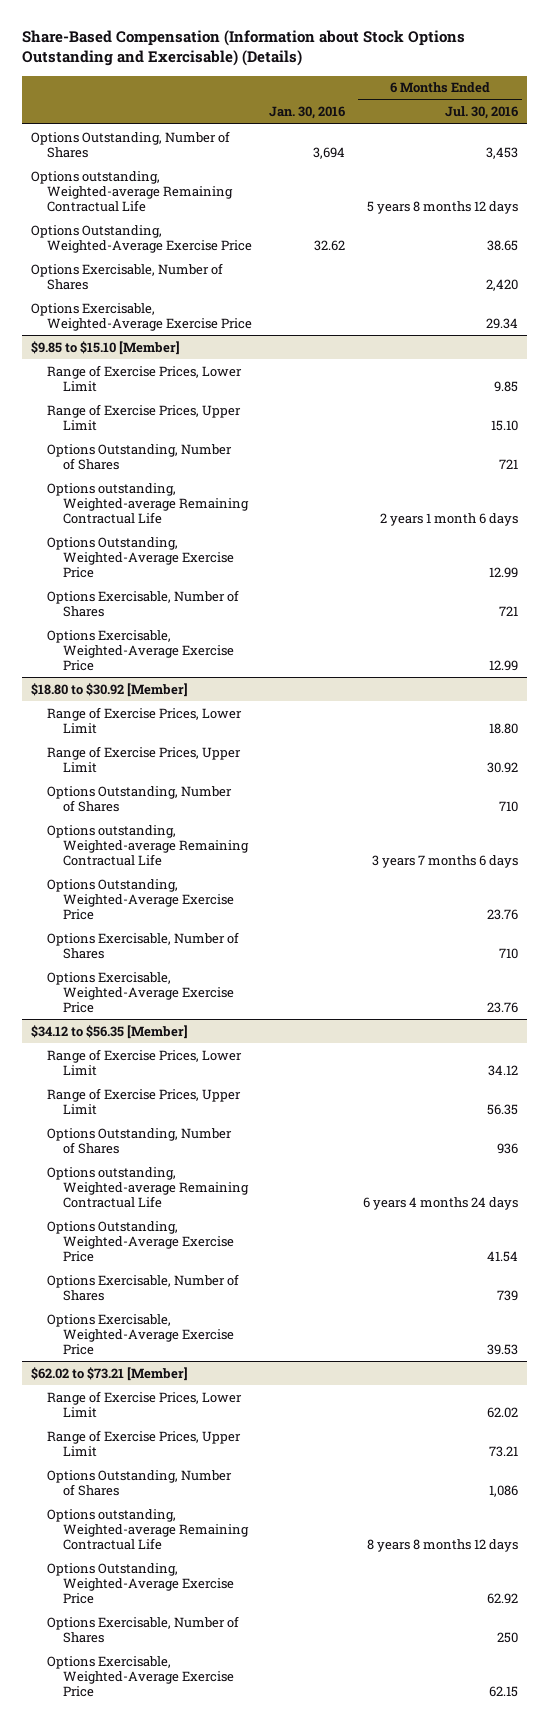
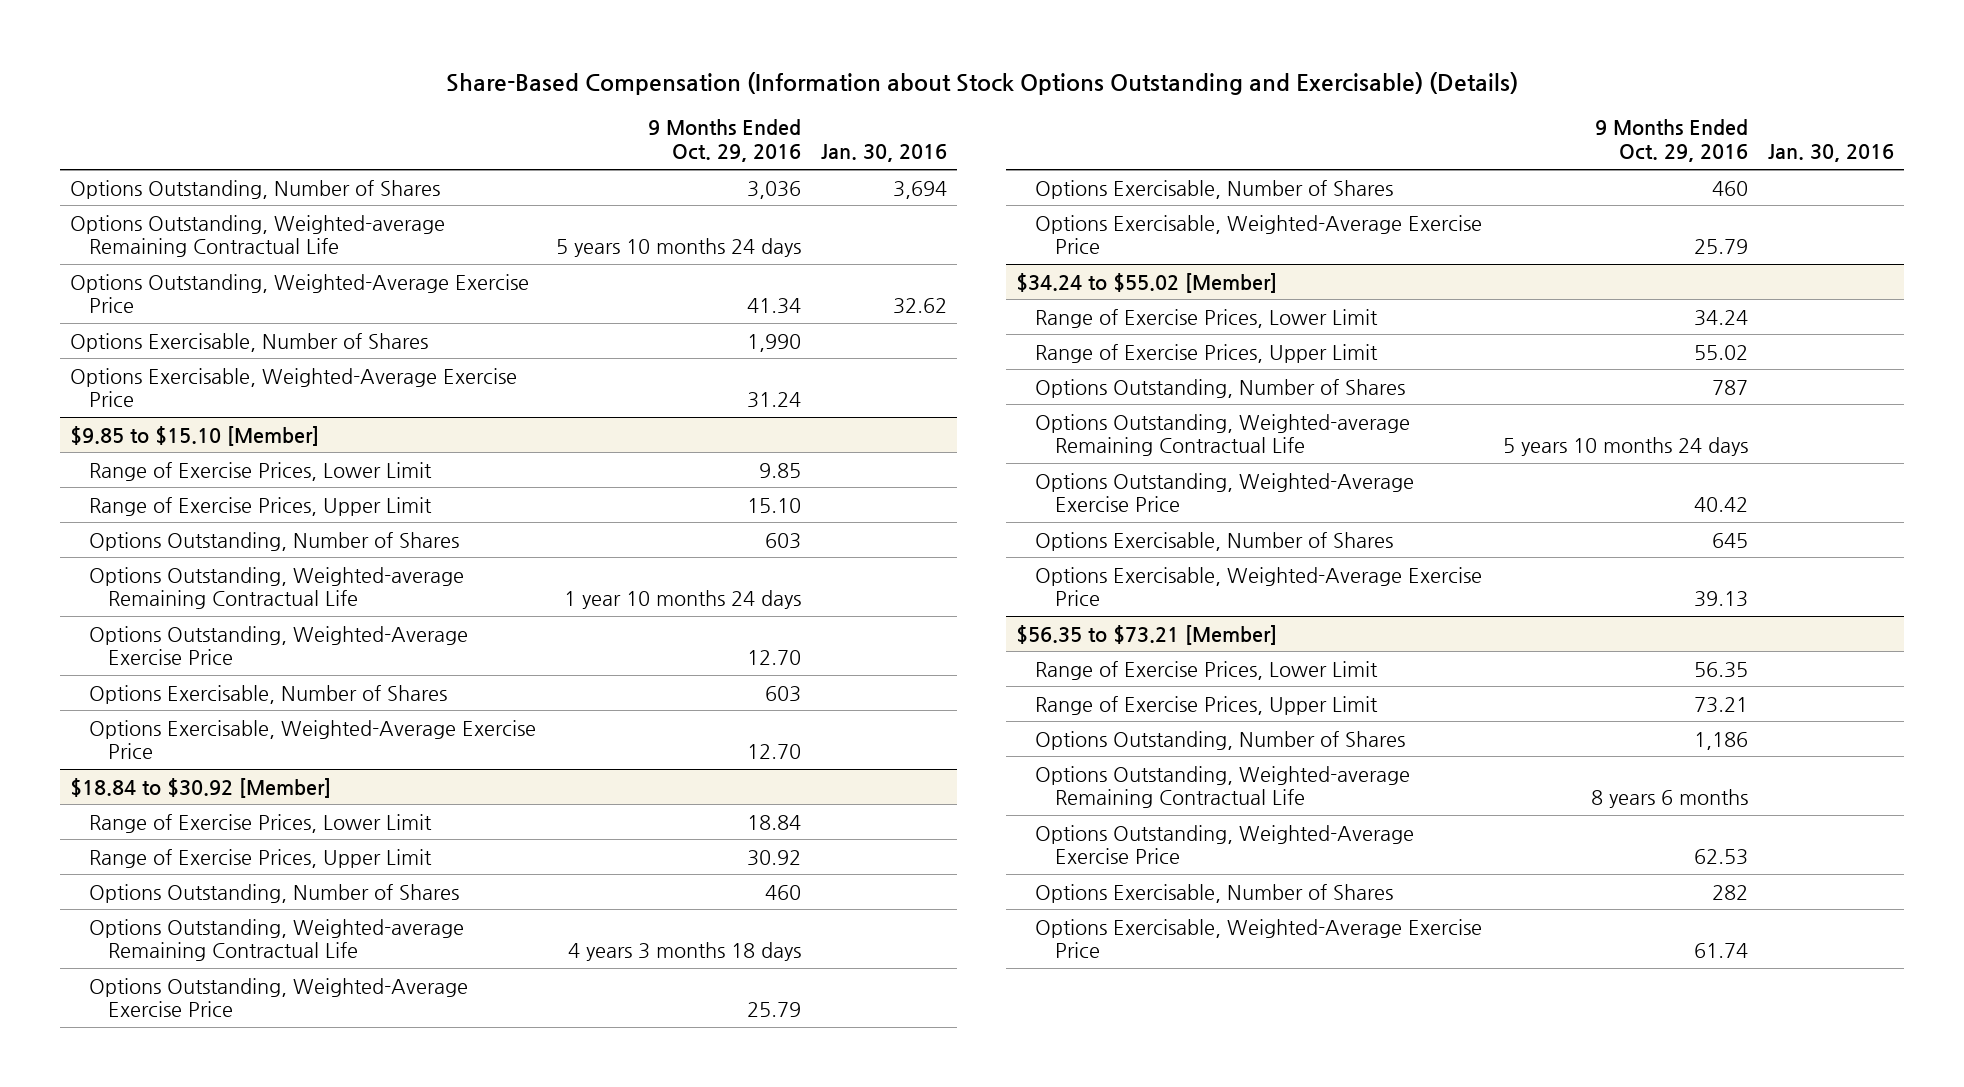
- | Jan. 30, 2016 | 6 Months Ended Jul. 30, 2016
+ | 9 Months Ended Oct. 29, 2016 | Jan. 30, 2016
- Options outstanding, Weighted-average Remaining Contractual Life | | 5 years 8 months 12 days
+ Options Outstanding, Weighted-average Remaining Contractual Life | 5 years 10 months 24 days |
@ $9.85 to $15.10 [Member]
- Options outstanding, Weighted-average Remaining Contractual Life | | 2 years 1 month 6 days
+ Options Outstanding, Weighted-average Remaining Contractual Life | 1 year 10 months 24 days |
- $18.80 to $30.92 [Member]
+ $18.84 to $30.92 [Member]
- Options outstanding, Weighted-average Remaining Contractual Life | | 3 years 7 months 6 days
+ Options Outstanding, Weighted-average Remaining Contractual Life | 4 years 3 months 18 days |
- $34.12 to $56.35 [Member]
+ $34.24 to $55.02 [Member]
- Options outstanding, Weighted-average Remaining Contractual Life | | 6 years 4 months 24 days
+ Options Outstanding, Weighted-average Remaining Contractual Life | 5 years 10 months 24 days |
- $62.02 to $73.21 [Member]
+ $56.35 to $73.21 [Member]
- Options outstanding, Weighted-average Remaining Contractual Life | | 8 years 8 months 12 days
+ Options Outstanding, Weighted-average Remaining Contractual Life | 8 years 6 months |

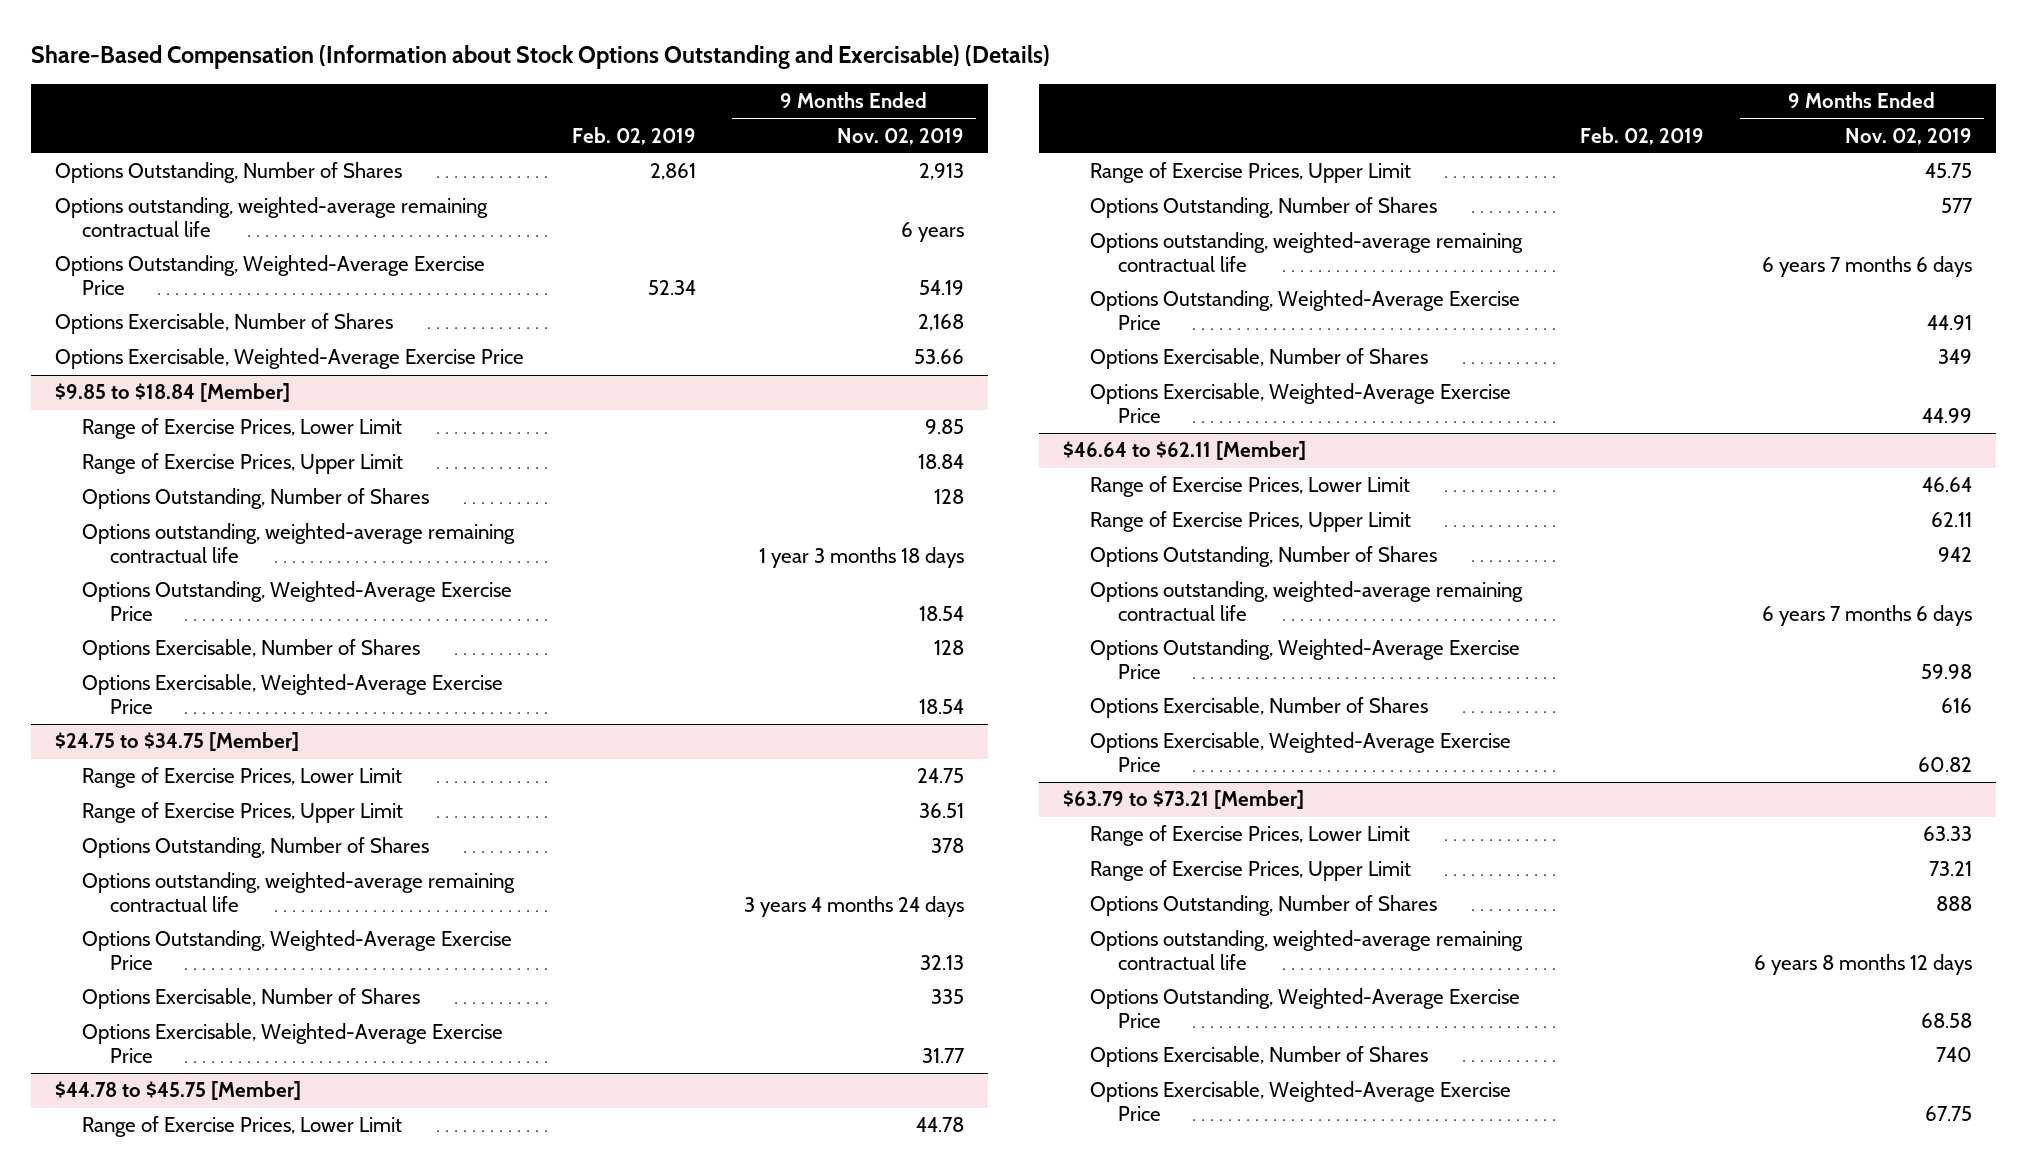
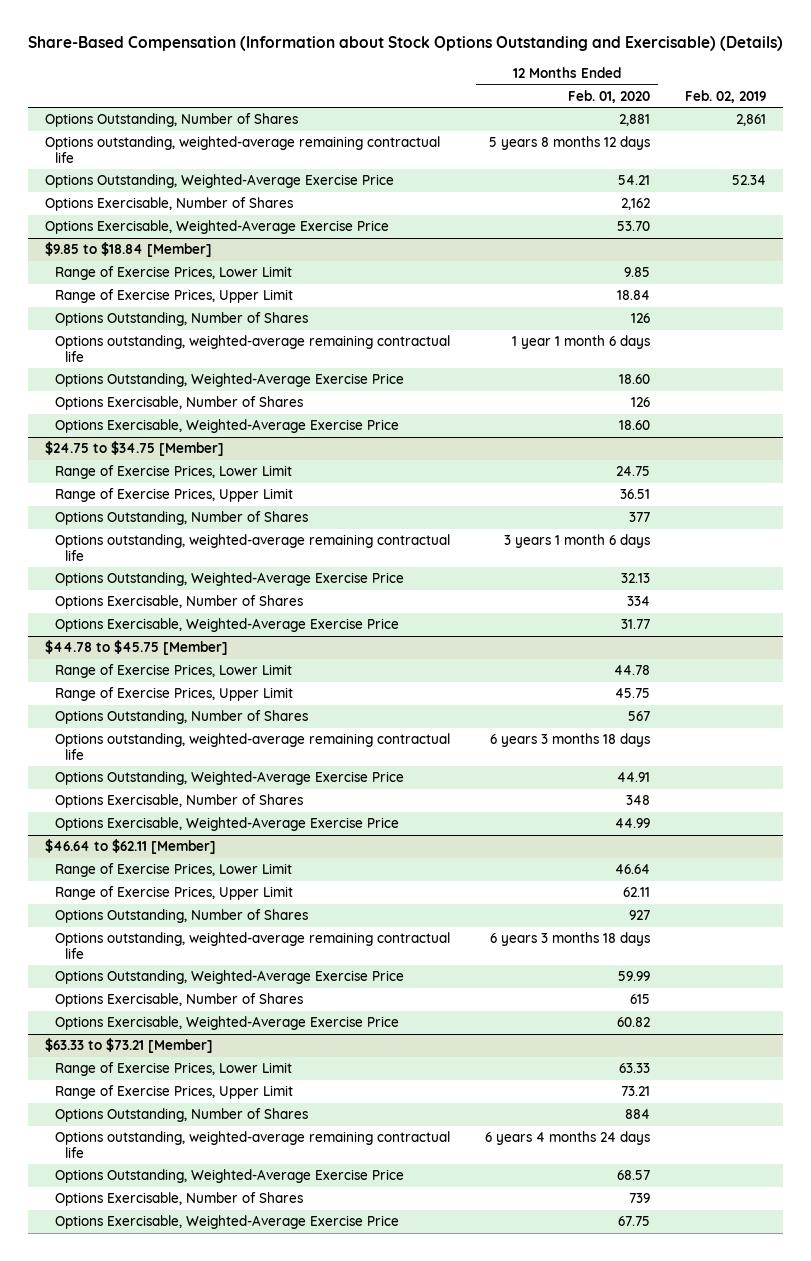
- | Feb. 02, 2019 | 9 Months Ended Nov. 02, 2019
+ | 12 Months Ended Feb. 01, 2020 | Feb. 02, 2019
- $63.79 to $73.21 [Member]
+ $63.33 to $73.21 [Member]

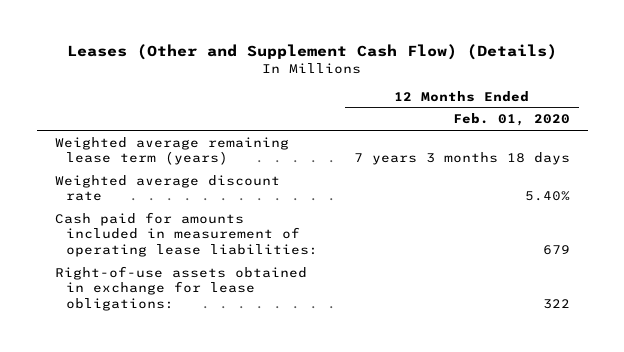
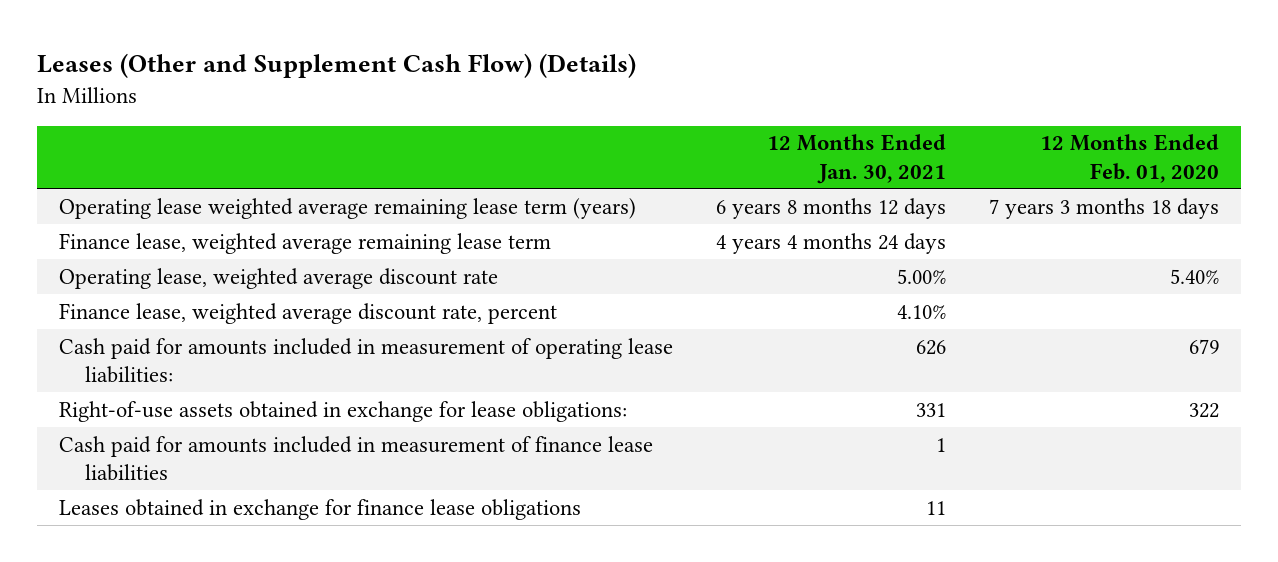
- | 12 Months Ended Feb. 01, 2020
+ | 12 Months Ended Jan. 30, 2021 | 12 Months Ended Feb. 01, 2020
- Weighted average remaining lease term (years) | 7 years 3 months 18 days
- Weighted average discount rate | 5.40%
+ Operating lease weighted average remaining lease term (years) | 6 years 8 months 12 days | 7 years 3 months 18 days
+ Finance lease, weighted average remaining lease term | 4 years 4 months 24 days |
+ Operating lease, weighted average discount rate | 5.00% | 5.40%
+ Finance lease, weighted average discount rate, percent | 4.10% |
+ Cash paid for amounts included in measurement of finance lease liabilities | 1 |
+ Leases obtained in exchange for finance lease obligations | 11 |

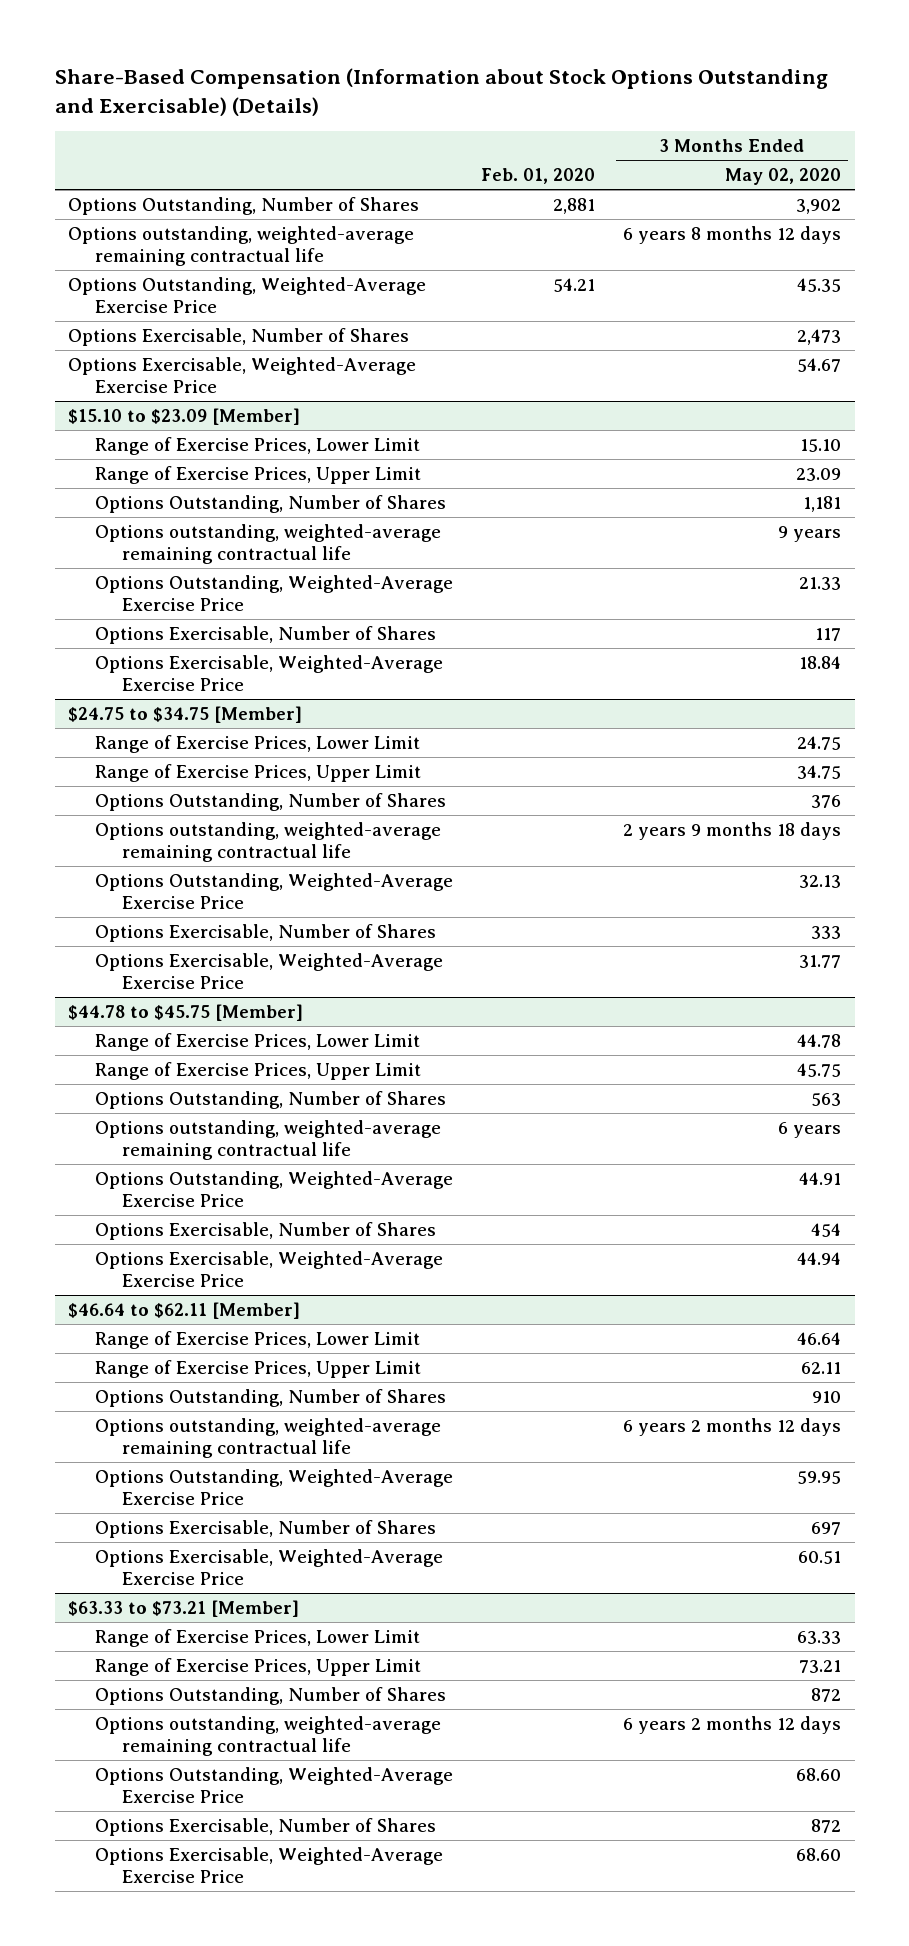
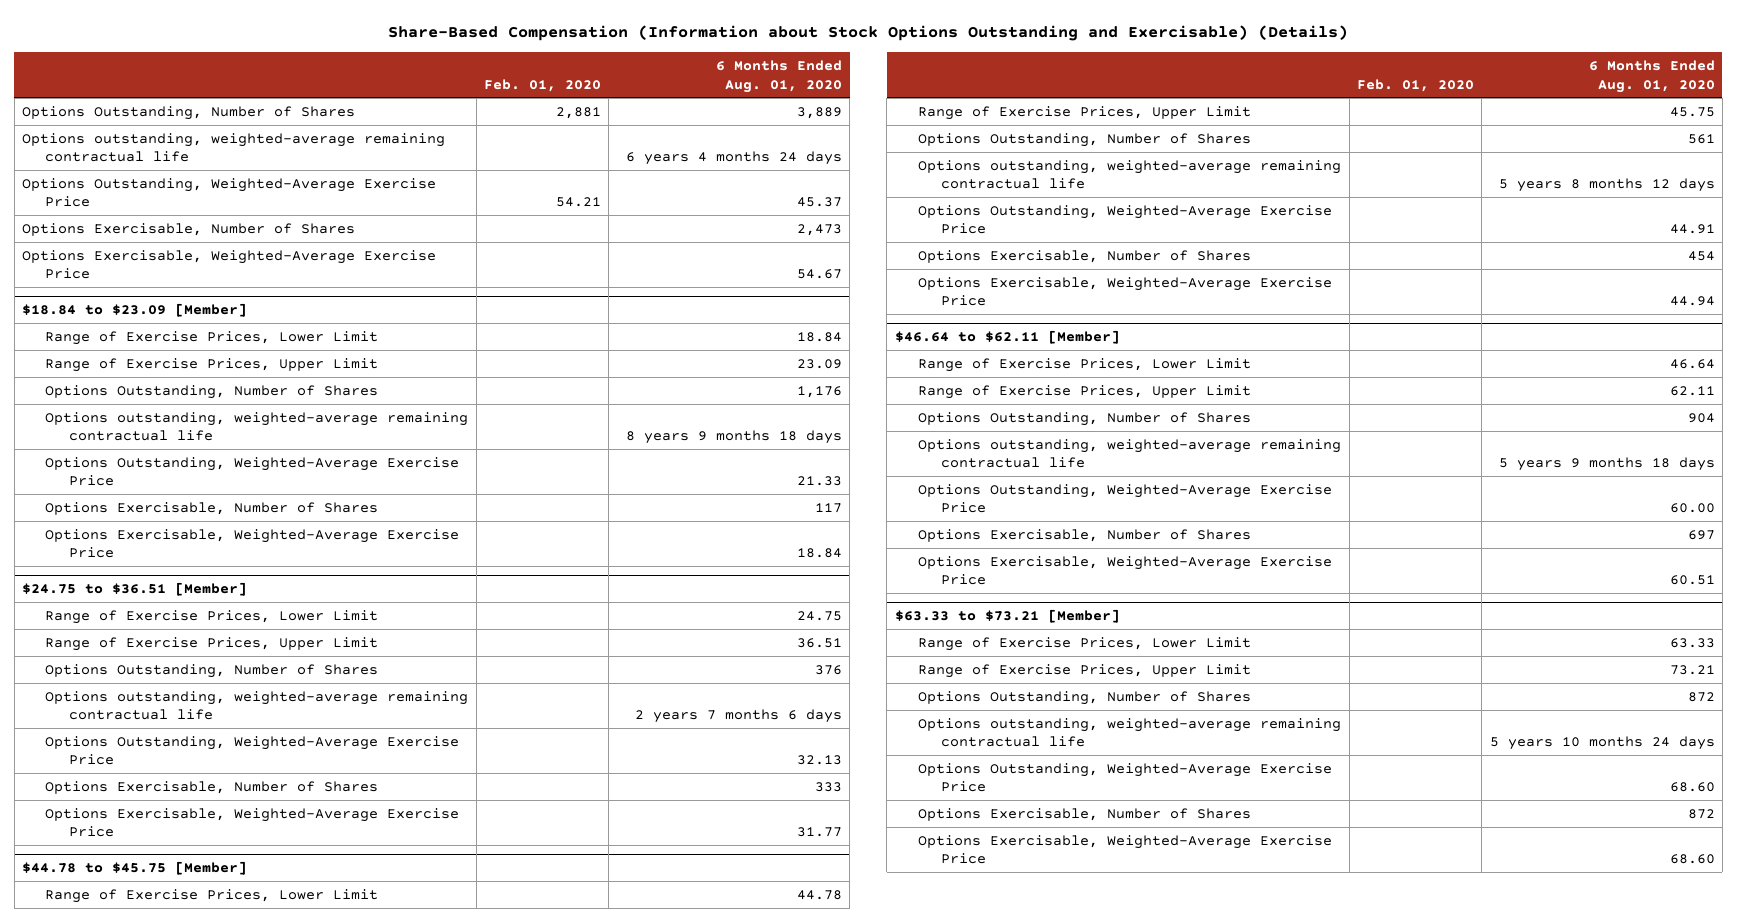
- | Feb. 01, 2020 | 3 Months Ended May 02, 2020
+ | Feb. 01, 2020 | 6 Months Ended Aug. 01, 2020
- $15.10 to $23.09 [Member]
+ $18.84 to $23.09 [Member]
- $24.75 to $34.75 [Member]
+ $24.75 to $36.51 [Member]

